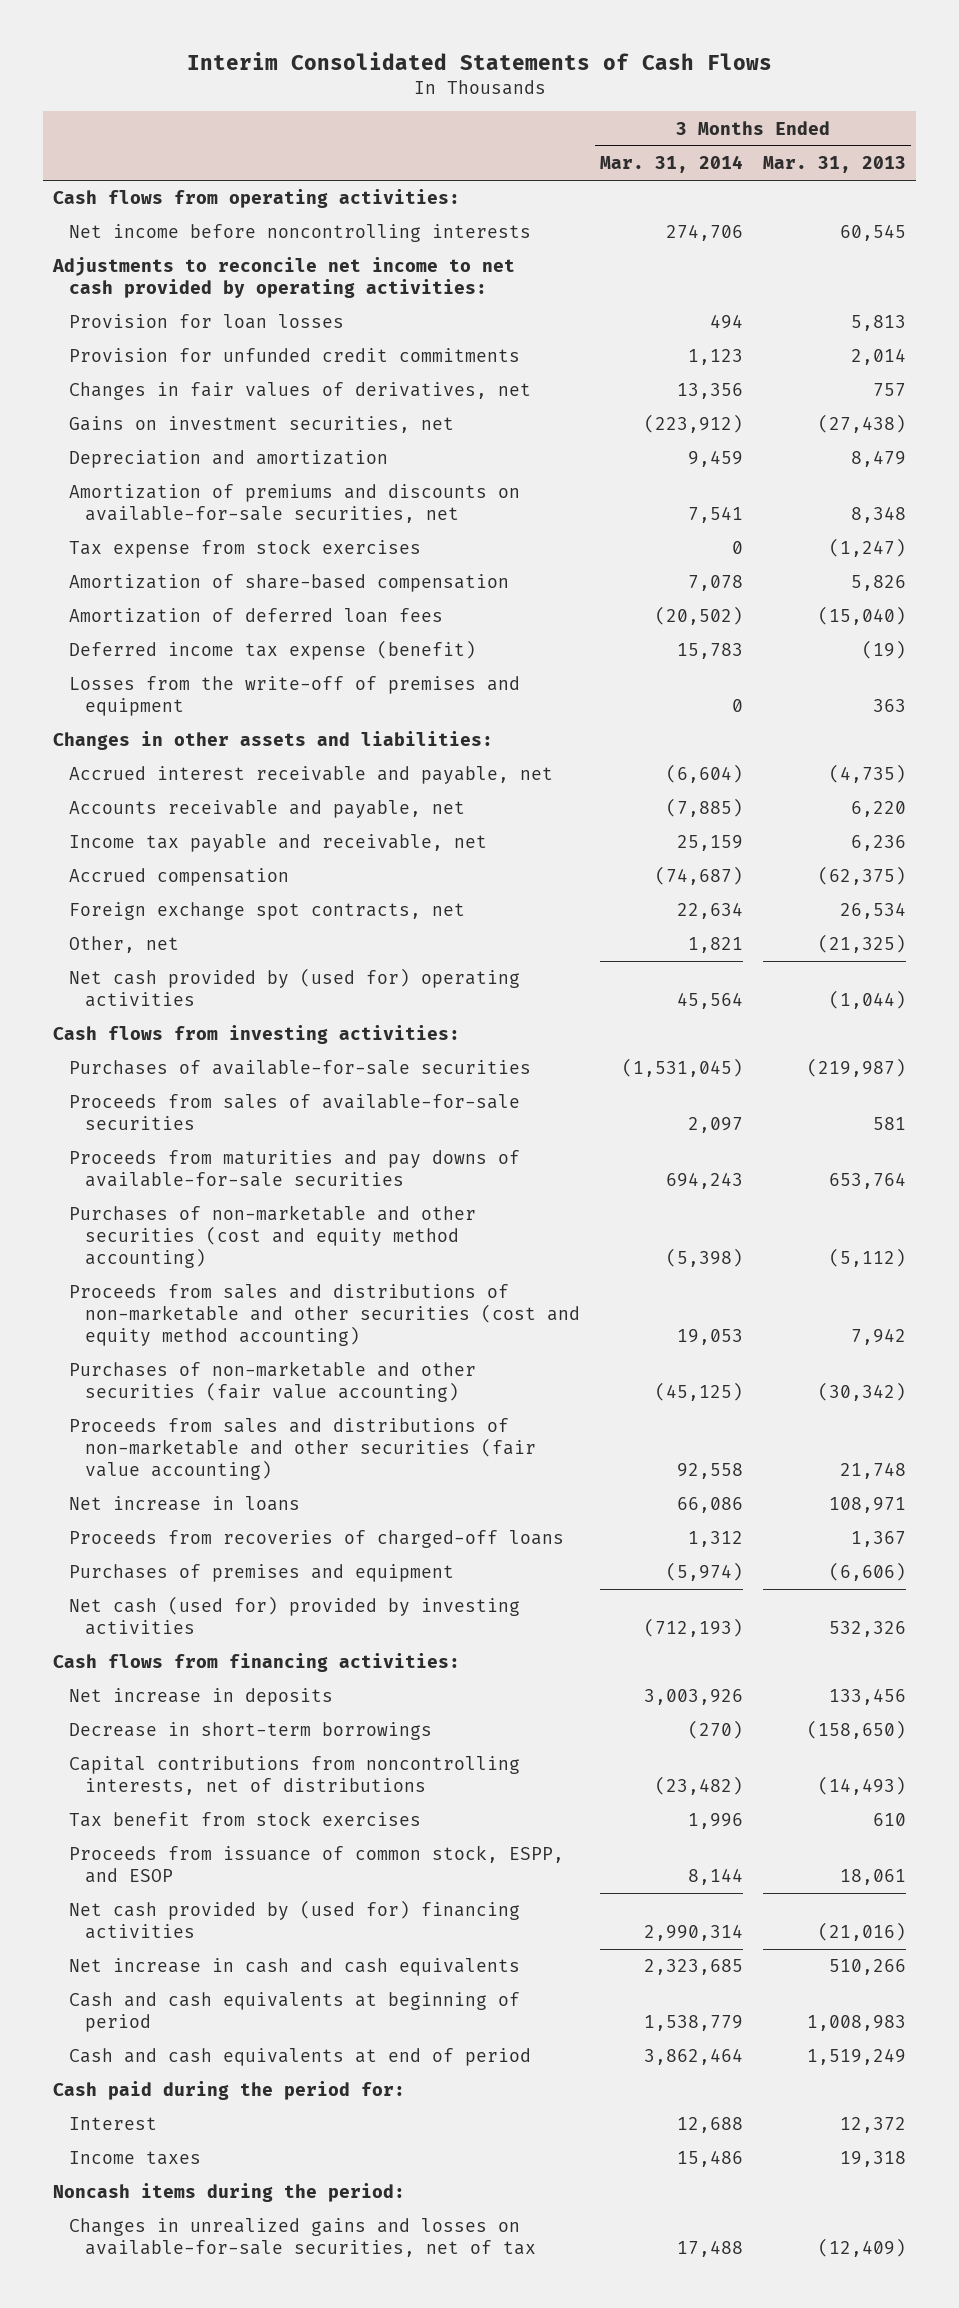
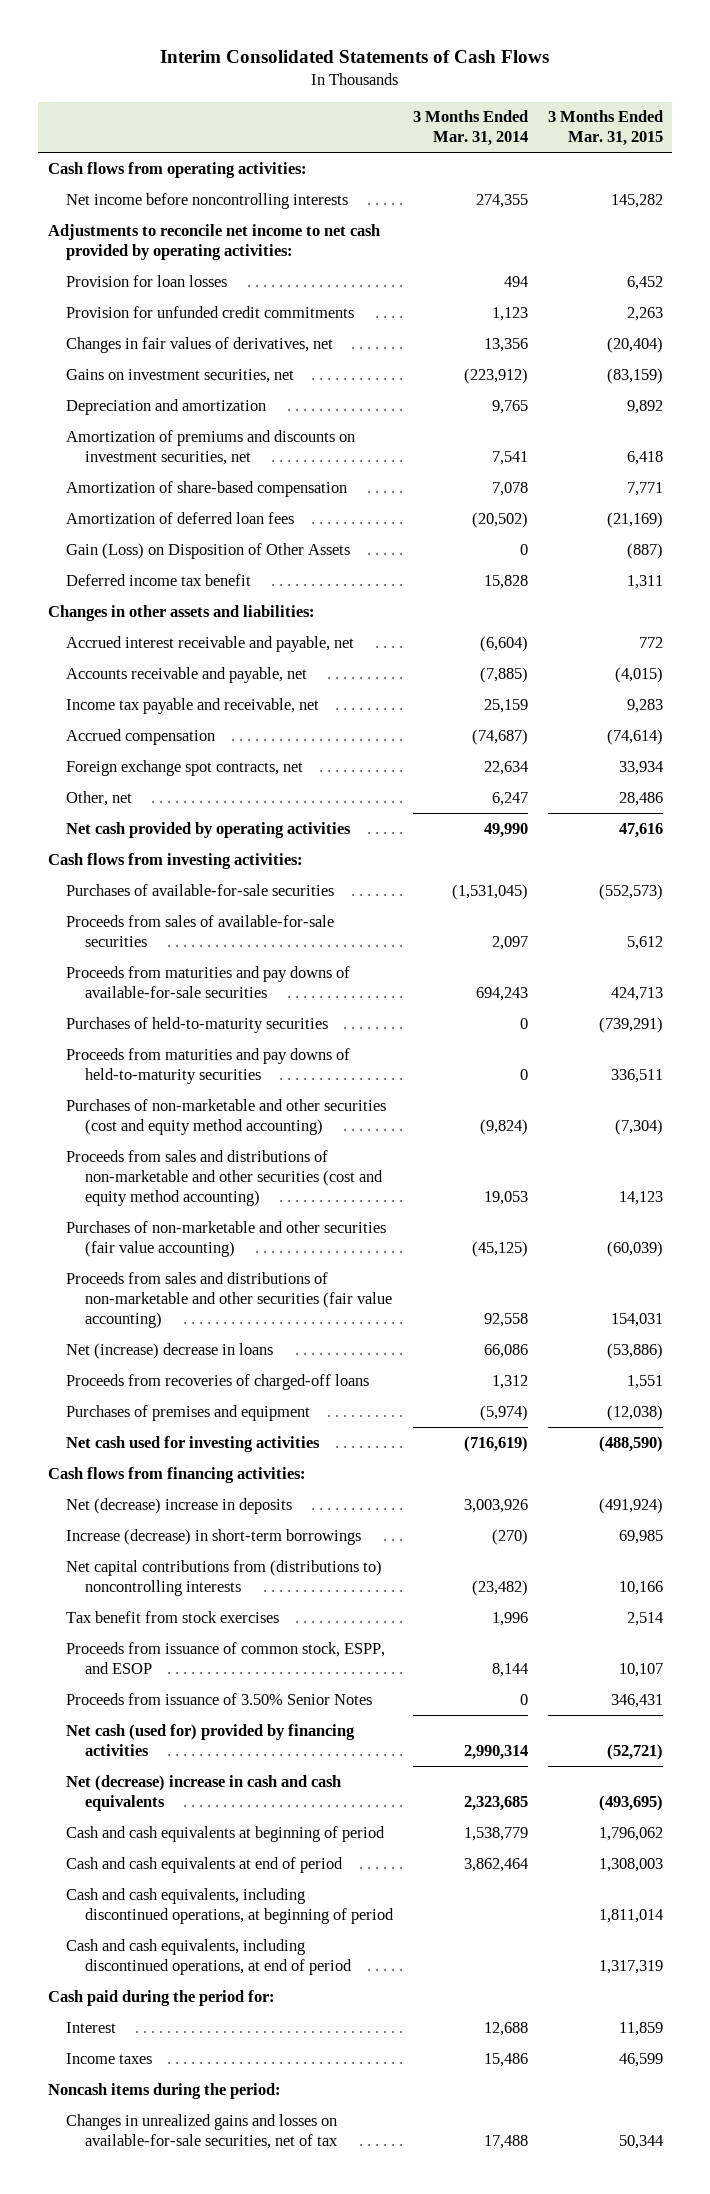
- | 3 Months Ended Mar. 31, 2014 | 3 Months Ended Mar. 31, 2013
+ | 3 Months Ended Mar. 31, 2014 | 3 Months Ended Mar. 31, 2015
- Net income before noncontrolling interests | 274,706 | 60,545
+ Net income before noncontrolling interests | 274,355 | 145,282
- Depreciation and amortization | 9,459 | 8,479
- Amortization of premiums and discounts on available-for-sale securities, net | 7,541 | 8,348
- Tax expense from stock exercises | 0 | (1,247)
+ Depreciation and amortization | 9,765 | 9,892
+ Amortization of premiums and discounts on investment securities, net | 7,541 | 6,418
- Deferred income tax expense (benefit) | 15,783 | (19)
- Losses from the write-off of premises and equipment | 0 | 363
+ Gain (Loss) on Disposition of Other Assets | 0 | (887)
+ Deferred income tax benefit | 15,828 | 1,311
- Other, net | 1,821 | (21,325)
- Net cash provided by (used for) operating activities | 45,564 | (1,044)
+ Other, net | 6,247 | 28,486
+ Net cash provided by operating activities | 49,990 | 47,616
- Purchases of non-marketable and other securities (cost and equity method accounting) | (5,398) | (5,112)
+ Purchases of held-to-maturity securities | 0 | (739,291)
+ Proceeds from maturities and pay downs of held-to-maturity securities | 0 | 336,511
+ Purchases of non-marketable and other securities (cost and equity method accounting) | (9,824) | (7,304)
- Net increase in loans | 66,086 | 108,971
+ Net (increase) decrease in loans | 66,086 | (53,886)
- Net cash (used for) provided by investing activities | (712,193) | 532,326
+ Net cash used for investing activities | (716,619) | (488,590)
- Net increase in deposits | 3,003,926 | 133,456
- Decrease in short-term borrowings | (270) | (158,650)
- Capital contributions from noncontrolling interests, net of distributions | (23,482) | (14,493)
+ Net (decrease) increase in deposits | 3,003,926 | (491,924)
+ Increase (decrease) in short-term borrowings | (270) | 69,985
+ Net capital contributions from (distributions to) noncontrolling interests | (23,482) | 10,166
- Net cash provided by (used for) financing activities | 2,990,314 | (21,016)
- Net increase in cash and cash equivalents | 2,323,685 | 510,266
+ Proceeds from issuance of 3.50% Senior Notes | 0 | 346,431
+ Net cash (used for) provided by financing activities | 2,990,314 | (52,721)
+ Net (decrease) increase in cash and cash equivalents | 2,323,685 | (493,695)
+ Cash and cash equivalents, including discontinued operations, at beginning of period | | 1,811,014
+ Cash and cash equivalents, including discontinued operations, at end of period | | 1,317,319

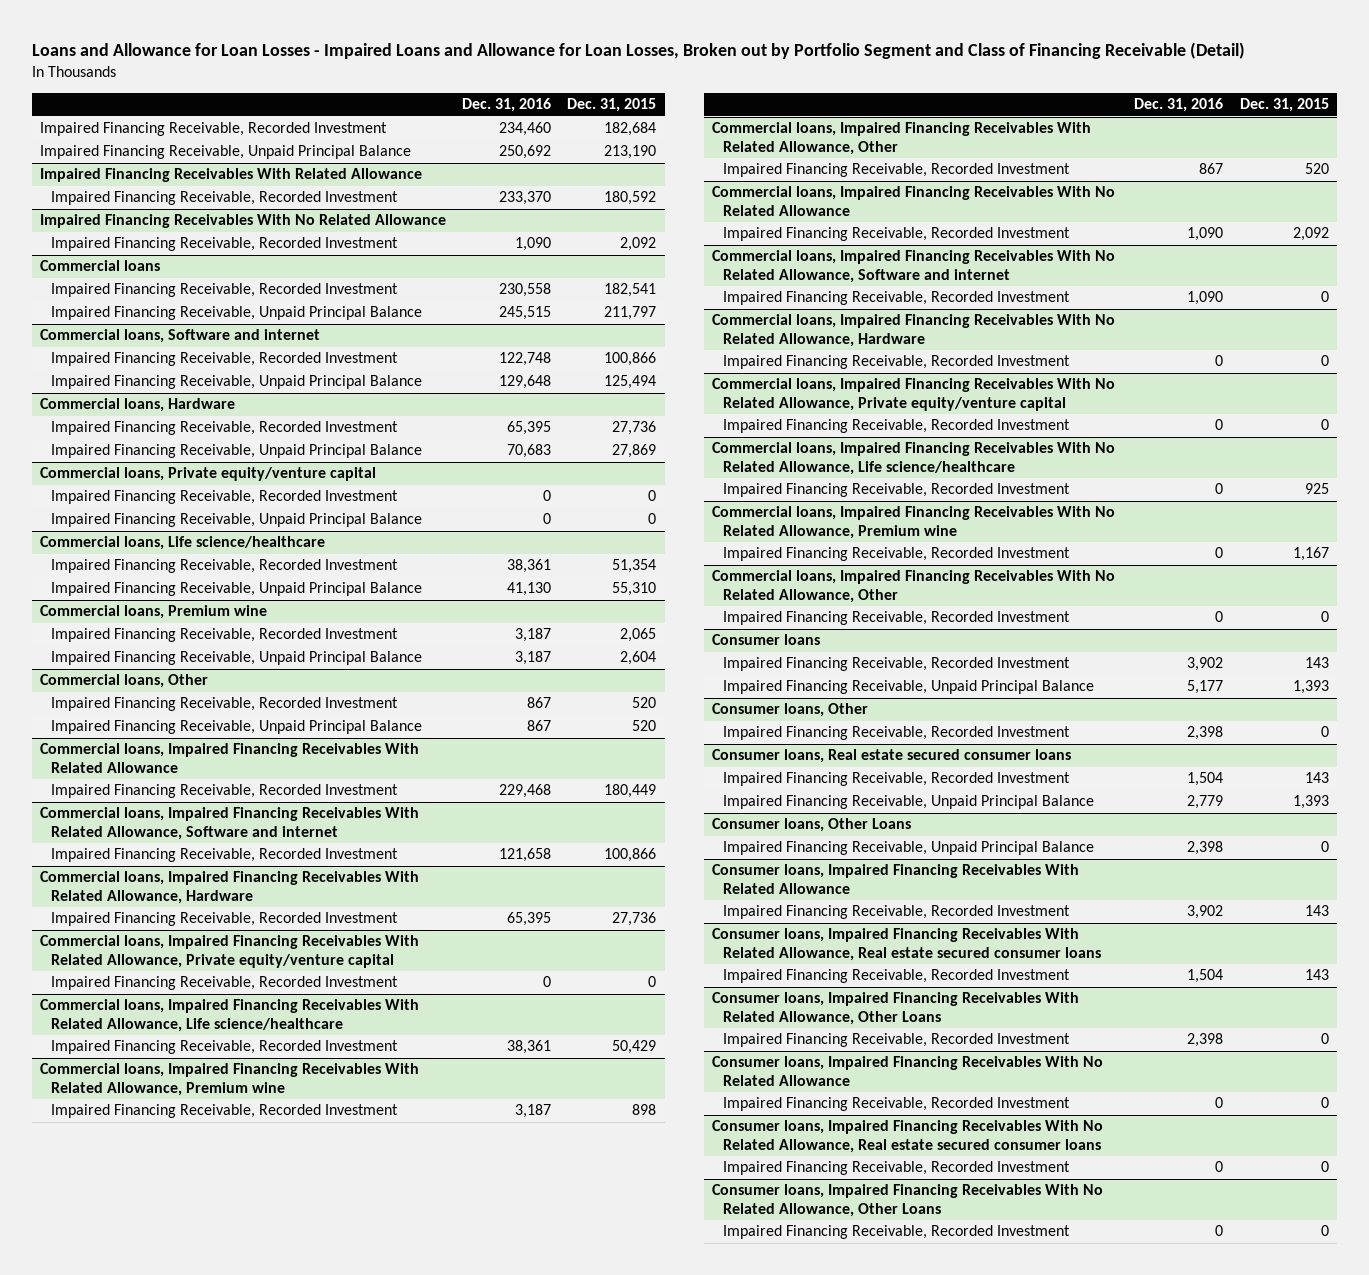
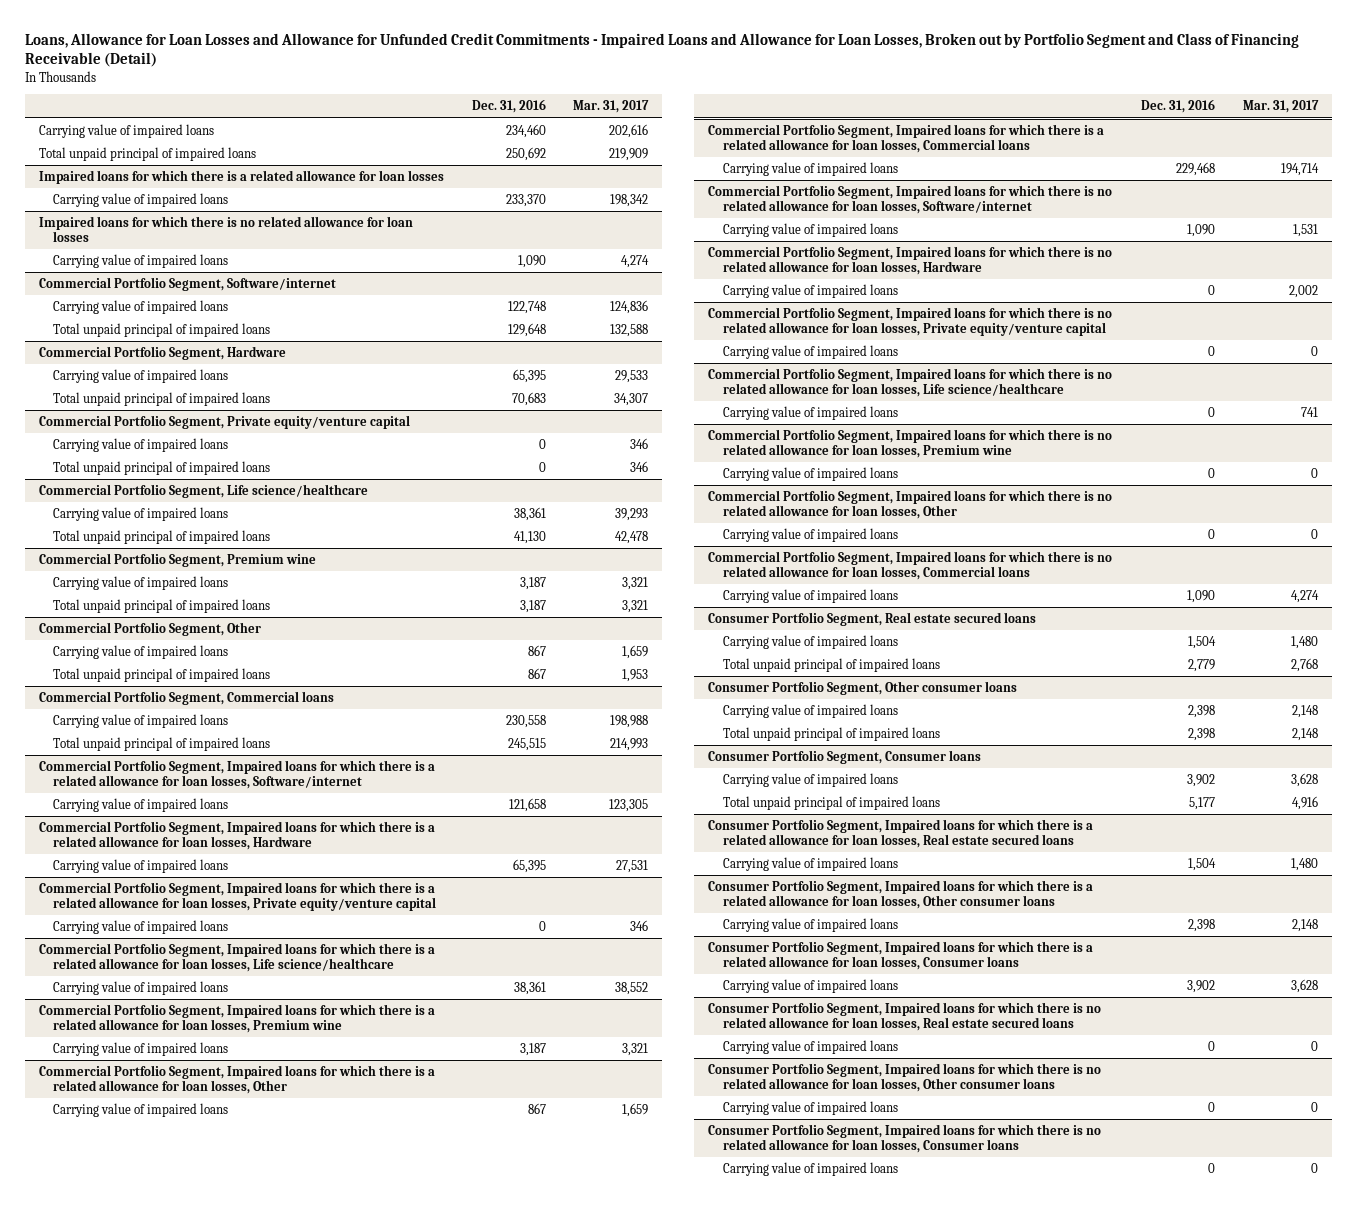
- Loans and Allowance for Loan Losses - Impaired Loans and Allowance for Loan Losses, Broken out by Portfolio Segment and Class of Financing Receivable (Detail)
+ Loans, Allowance for Loan Losses and Allowance for Unfunded Credit Commitments - Impaired Loans and Allowance for Loan Losses, Broken out by Portfolio Segment and Class of Financing Receivable (Detail)
- | Dec. 31, 2016 | Dec. 31, 2015
+ | Dec. 31, 2016 | Mar. 31, 2017
- Impaired Financing Receivable, Recorded Investment | 234,460 | 182,684
- Impaired Financing Receivable, Unpaid Principal Balance | 250,692 | 213,190
- Impaired Financing Receivables With Related Allowance
- Impaired Financing Receivable, Recorded Investment | 233,370 | 180,592
- Impaired Financing Receivables With No Related Allowance
- Impaired Financing Receivable, Recorded Investment | 1,090 | 2,092
- Commercial loans
- Impaired Financing Receivable, Recorded Investment | 230,558 | 182,541
- Impaired Financing Receivable, Unpaid Principal Balance | 245,515 | 211,797
- Commercial loans, Software and internet
- Impaired Financing Receivable, Recorded Investment | 122,748 | 100,866
- Impaired Financing Receivable, Unpaid Principal Balance | 129,648 | 125,494
- Commercial loans, Hardware
- Impaired Financing Receivable, Recorded Investment | 65,395 | 27,736
- Impaired Financing Receivable, Unpaid Principal Balance | 70,683 | 27,869
- Commercial loans, Private equity/venture capital
- Impaired Financing Receivable, Recorded Investment | 0 | 0
- Impaired Financing Receivable, Unpaid Principal Balance | 0 | 0
- Commercial loans, Life science/healthcare
- Impaired Financing Receivable, Recorded Investment | 38,361 | 51,354
- Impaired Financing Receivable, Unpaid Principal Balance | 41,130 | 55,310
- Commercial loans, Premium wine
- Impaired Financing Receivable, Recorded Investment | 3,187 | 2,065
- Impaired Financing Receivable, Unpaid Principal Balance | 3,187 | 2,604
- Commercial loans, Other
- Impaired Financing Receivable, Recorded Investment | 867 | 520
- Impaired Financing Receivable, Unpaid Principal Balance | 867 | 520
- Commercial loans, Impaired Financing Receivables With Related Allowance
- Impaired Financing Receivable, Recorded Investment | 229,468 | 180,449
- Commercial loans, Impaired Financing Receivables With Related Allowance, Software and internet
- Impaired Financing Receivable, Recorded Investment | 121,658 | 100,866
- Commercial loans, Impaired Financing Receivables With Related Allowance, Hardware
- Impaired Financing Receivable, Recorded Investment | 65,395 | 27,736
- Commercial loans, Impaired Financing Receivables With Related Allowance, Private equity/venture capital
- Impaired Financing Receivable, Recorded Investment | 0 | 0
- Commercial loans, Impaired Financing Receivables With Related Allowance, Life science/healthcare
- Impaired Financing Receivable, Recorded Investment | 38,361 | 50,429
- Commercial loans, Impaired Financing Receivables With Related Allowance, Premium wine
- Impaired Financing Receivable, Recorded Investment | 3,187 | 898
- Commercial loans, Impaired Financing Receivables With Related Allowance, Other
- Impaired Financing Receivable, Recorded Investment | 867 | 520
- Commercial loans, Impaired Financing Receivables With No Related Allowance
- Impaired Financing Receivable, Recorded Investment | 1,090 | 2,092
- Commercial loans, Impaired Financing Receivables With No Related Allowance, Software and internet
- Impaired Financing Receivable, Recorded Investment | 1,090 | 0
- Commercial loans, Impaired Financing Receivables With No Related Allowance, Hardware
- Impaired Financing Receivable, Recorded Investment | 0 | 0
- Commercial loans, Impaired Financing Receivables With No Related Allowance, Private equity/venture capital
- Impaired Financing Receivable, Recorded Investment | 0 | 0
- Commercial loans, Impaired Financing Receivables With No Related Allowance, Life science/healthcare
- Impaired Financing Receivable, Recorded Investment | 0 | 925
- Commercial loans, Impaired Financing Receivables With No Related Allowance, Premium wine
- Impaired Financing Receivable, Recorded Investment | 0 | 1,167
- Commercial loans, Impaired Financing Receivables With No Related Allowance, Other
- Impaired Financing Receivable, Recorded Investment | 0 | 0
- Consumer loans
- Impaired Financing Receivable, Recorded Investment | 3,902 | 143
- Impaired Financing Receivable, Unpaid Principal Balance | 5,177 | 1,393
- Consumer loans, Other
- Impaired Financing Receivable, Recorded Investment | 2,398 | 0
- Consumer loans, Real estate secured consumer loans
- Impaired Financing Receivable, Recorded Investment | 1,504 | 143
- Impaired Financing Receivable, Unpaid Principal Balance | 2,779 | 1,393
- Consumer loans, Other Loans
- Impaired Financing Receivable, Unpaid Principal Balance | 2,398 | 0
- Consumer loans, Impaired Financing Receivables With Related Allowance
- Impaired Financing Receivable, Recorded Investment | 3,902 | 143
- Consumer loans, Impaired Financing Receivables With Related Allowance, Real estate secured consumer loans
- Impaired Financing Receivable, Recorded Investment | 1,504 | 143
- Consumer loans, Impaired Financing Receivables With Related Allowance, Other Loans
- Impaired Financing Receivable, Recorded Investment | 2,398 | 0
- Consumer loans, Impaired Financing Receivables With No Related Allowance
- Impaired Financing Receivable, Recorded Investment | 0 | 0
- Consumer loans, Impaired Financing Receivables With No Related Allowance, Real estate secured consumer loans
- Impaired Financing Receivable, Recorded Investment | 0 | 0
- Consumer loans, Impaired Financing Receivables With No Related Allowance, Other Loans
- Impaired Financing Receivable, Recorded Investment | 0 | 0
+ Carrying value of impaired loans | 234,460 | 202,616
+ Total unpaid principal of impaired loans | 250,692 | 219,909
+ Impaired loans for which there is a related allowance for loan losses
+ Carrying value of impaired loans | 233,370 | 198,342
+ Impaired loans for which there is no related allowance for loan losses
+ Carrying value of impaired loans | 1,090 | 4,274
+ Commercial Portfolio Segment, Software/internet
+ Carrying value of impaired loans | 122,748 | 124,836
+ Total unpaid principal of impaired loans | 129,648 | 132,588
+ Commercial Portfolio Segment, Hardware
+ Carrying value of impaired loans | 65,395 | 29,533
+ Total unpaid principal of impaired loans | 70,683 | 34,307
+ Commercial Portfolio Segment, Private equity/venture capital
+ Carrying value of impaired loans | 0 | 346
+ Total unpaid principal of impaired loans | 0 | 346
+ Commercial Portfolio Segment, Life science/healthcare
+ Carrying value of impaired loans | 38,361 | 39,293
+ Total unpaid principal of impaired loans | 41,130 | 42,478
+ Commercial Portfolio Segment, Premium wine
+ Carrying value of impaired loans | 3,187 | 3,321
+ Total unpaid principal of impaired loans | 3,187 | 3,321
+ Commercial Portfolio Segment, Other
+ Carrying value of impaired loans | 867 | 1,659
+ Total unpaid principal of impaired loans | 867 | 1,953
+ Commercial Portfolio Segment, Commercial loans
+ Carrying value of impaired loans | 230,558 | 198,988
+ Total unpaid principal of impaired loans | 245,515 | 214,993
+ Commercial Portfolio Segment, Impaired loans for which there is a related allowance for loan losses, Software/internet
+ Carrying value of impaired loans | 121,658 | 123,305
+ Commercial Portfolio Segment, Impaired loans for which there is a related allowance for loan losses, Hardware
+ Carrying value of impaired loans | 65,395 | 27,531
+ Commercial Portfolio Segment, Impaired loans for which there is a related allowance for loan losses, Private equity/venture capital
+ Carrying value of impaired loans | 0 | 346
+ Commercial Portfolio Segment, Impaired loans for which there is a related allowance for loan losses, Life science/healthcare
+ Carrying value of impaired loans | 38,361 | 38,552
+ Commercial Portfolio Segment, Impaired loans for which there is a related allowance for loan losses, Premium wine
+ Carrying value of impaired loans | 3,187 | 3,321
+ Commercial Portfolio Segment, Impaired loans for which there is a related allowance for loan losses, Other
+ Carrying value of impaired loans | 867 | 1,659
+ Commercial Portfolio Segment, Impaired loans for which there is a related allowance for loan losses, Commercial loans
+ Carrying value of impaired loans | 229,468 | 194,714
+ Commercial Portfolio Segment, Impaired loans for which there is no related allowance for loan losses, Software/internet
+ Carrying value of impaired loans | 1,090 | 1,531
+ Commercial Portfolio Segment, Impaired loans for which there is no related allowance for loan losses, Hardware
+ Carrying value of impaired loans | 0 | 2,002
+ Commercial Portfolio Segment, Impaired loans for which there is no related allowance for loan losses, Private equity/venture capital
+ Carrying value of impaired loans | 0 | 0
+ Commercial Portfolio Segment, Impaired loans for which there is no related allowance for loan losses, Life science/healthcare
+ Carrying value of impaired loans | 0 | 741
+ Commercial Portfolio Segment, Impaired loans for which there is no related allowance for loan losses, Premium wine
+ Carrying value of impaired loans | 0 | 0
+ Commercial Portfolio Segment, Impaired loans for which there is no related allowance for loan losses, Other
+ Carrying value of impaired loans | 0 | 0
+ Commercial Portfolio Segment, Impaired loans for which there is no related allowance for loan losses, Commercial loans
+ Carrying value of impaired loans | 1,090 | 4,274
+ Consumer Portfolio Segment, Real estate secured loans
+ Carrying value of impaired loans | 1,504 | 1,480
+ Total unpaid principal of impaired loans | 2,779 | 2,768
+ Consumer Portfolio Segment, Other consumer loans
+ Carrying value of impaired loans | 2,398 | 2,148
+ Total unpaid principal of impaired loans | 2,398 | 2,148
+ Consumer Portfolio Segment, Consumer loans
+ Carrying value of impaired loans | 3,902 | 3,628
+ Total unpaid principal of impaired loans | 5,177 | 4,916
+ Consumer Portfolio Segment, Impaired loans for which there is a related allowance for loan losses, Real estate secured loans
+ Carrying value of impaired loans | 1,504 | 1,480
+ Consumer Portfolio Segment, Impaired loans for which there is a related allowance for loan losses, Other consumer loans
+ Carrying value of impaired loans | 2,398 | 2,148
+ Consumer Portfolio Segment, Impaired loans for which there is a related allowance for loan losses, Consumer loans
+ Carrying value of impaired loans | 3,902 | 3,628
+ Consumer Portfolio Segment, Impaired loans for which there is no related allowance for loan losses, Real estate secured loans
+ Carrying value of impaired loans | 0 | 0
+ Consumer Portfolio Segment, Impaired loans for which there is no related allowance for loan losses, Other consumer loans
+ Carrying value of impaired loans | 0 | 0
+ Consumer Portfolio Segment, Impaired loans for which there is no related allowance for loan losses, Consumer loans
+ Carrying value of impaired loans | 0 | 0

